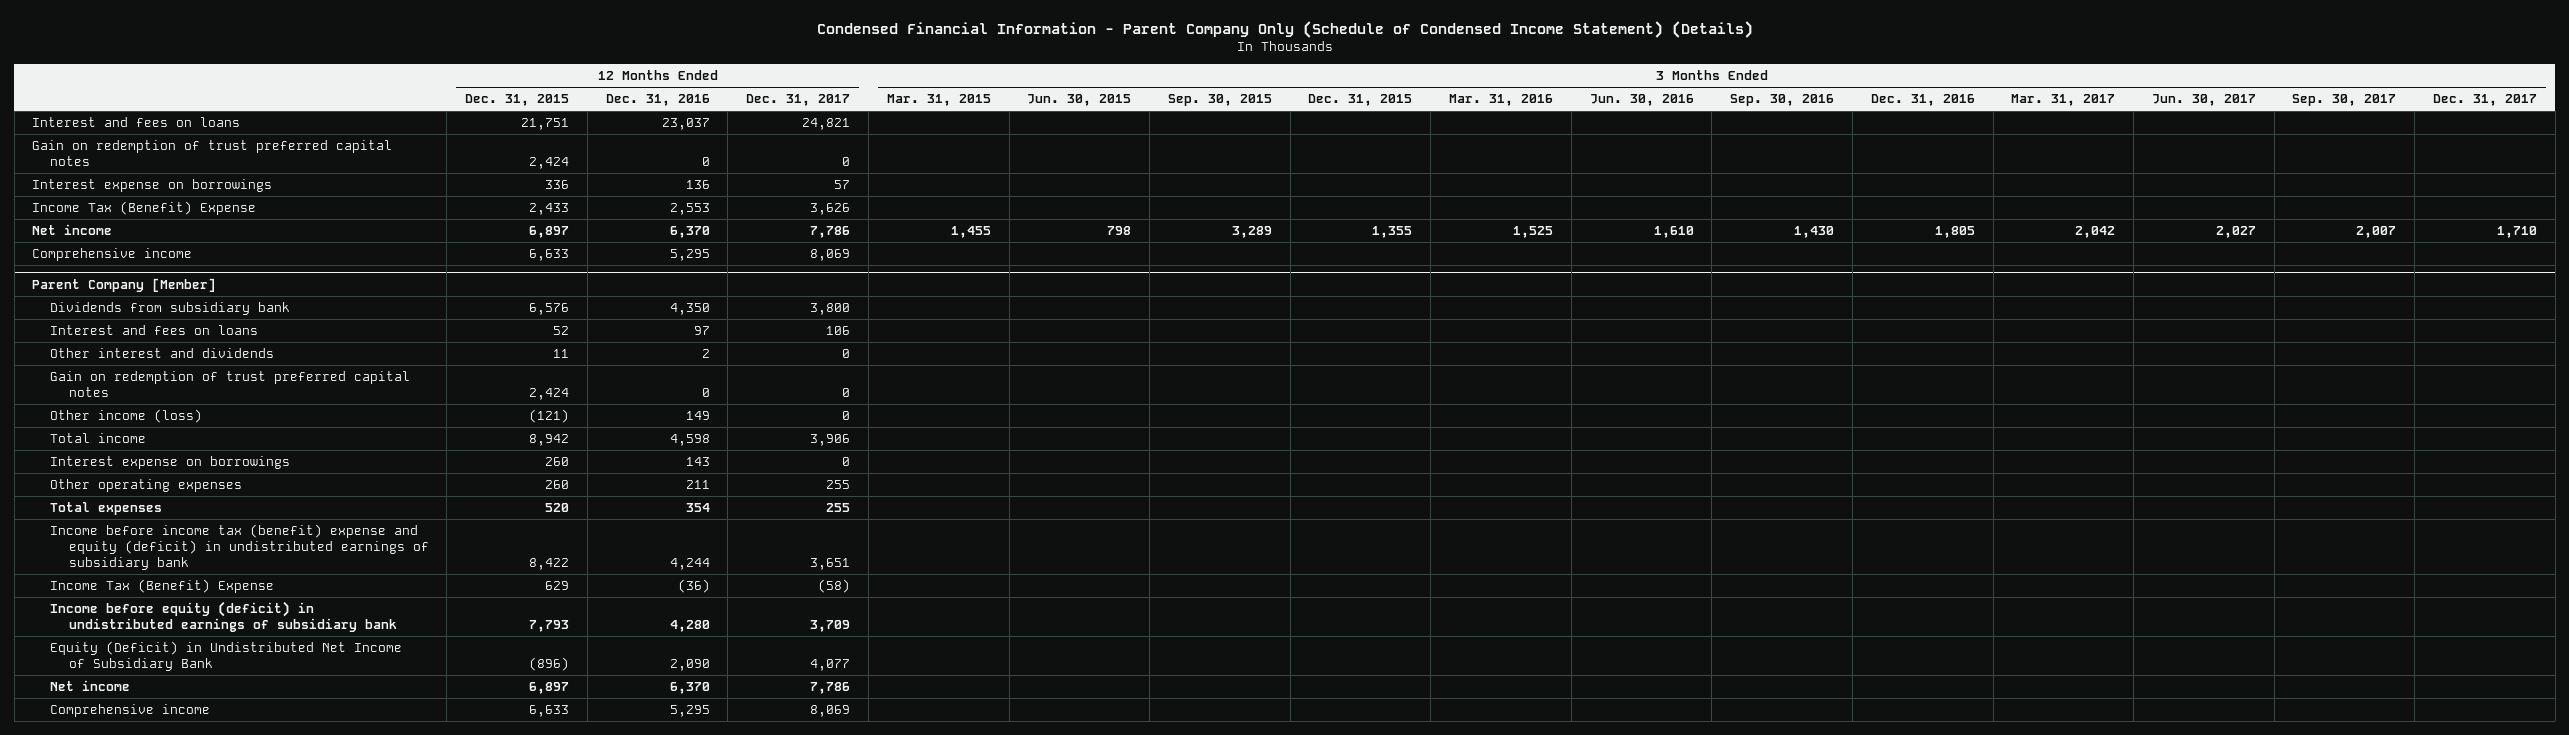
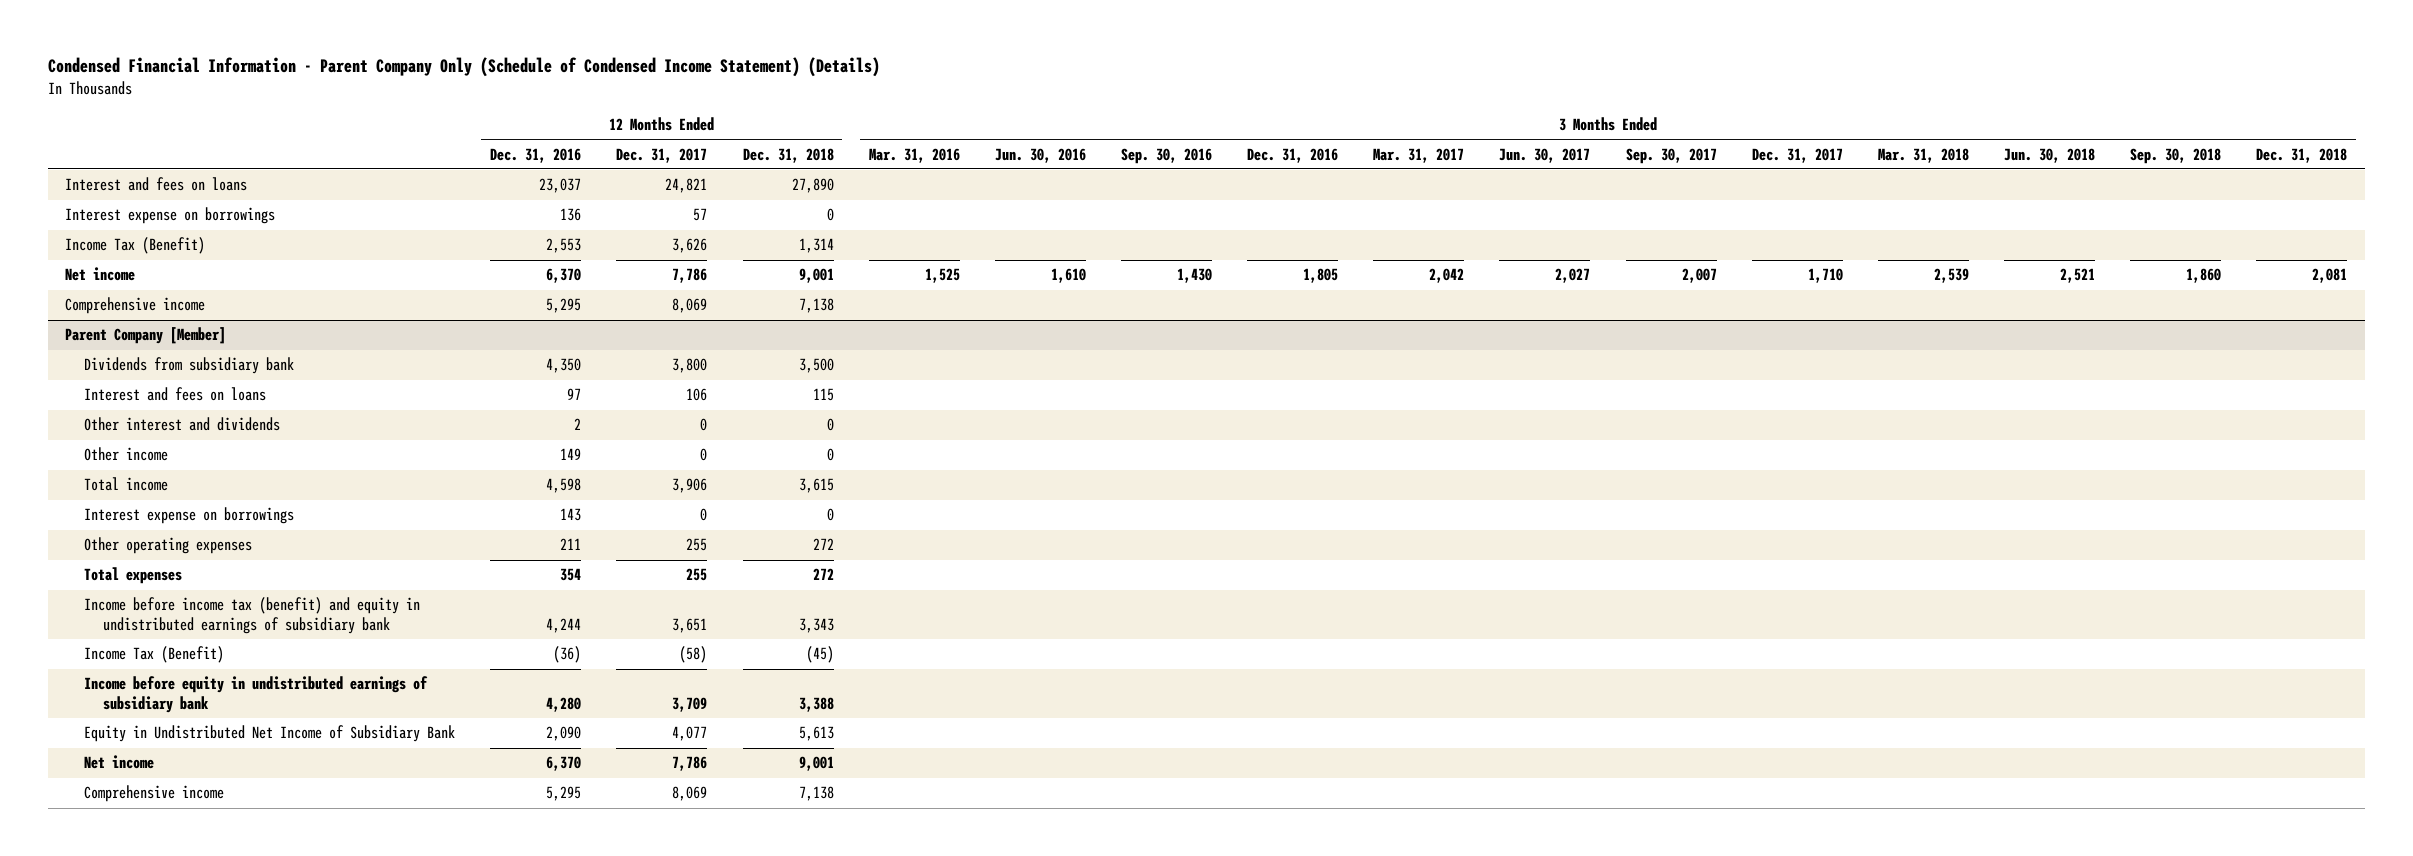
- | 12 Months Ended Dec. 31, 2015 | 12 Months Ended Dec. 31, 2016 | 12 Months Ended Dec. 31, 2017 | 3 Months Ended Mar. 31, 2015 | 3 Months Ended Jun. 30, 2015 | 3 Months Ended Sep. 30, 2015 | 3 Months Ended Dec. 31, 2015 | 3 Months Ended Mar. 31, 2016 | 3 Months Ended Jun. 30, 2016 | 3 Months Ended Sep. 30, 2016 | 3 Months Ended Dec. 31, 2016 | 3 Months Ended Mar. 31, 2017 | 3 Months Ended Jun. 30, 2017 | 3 Months Ended Sep. 30, 2017 | 3 Months Ended Dec. 31, 2017
+ | 12 Months Ended Dec. 31, 2016 | 12 Months Ended Dec. 31, 2017 | 12 Months Ended Dec. 31, 2018 | 3 Months Ended Mar. 31, 2016 | 3 Months Ended Jun. 30, 2016 | 3 Months Ended Sep. 30, 2016 | 3 Months Ended Dec. 31, 2016 | 3 Months Ended Mar. 31, 2017 | 3 Months Ended Jun. 30, 2017 | 3 Months Ended Sep. 30, 2017 | 3 Months Ended Dec. 31, 2017 | 3 Months Ended Mar. 31, 2018 | 3 Months Ended Jun. 30, 2018 | 3 Months Ended Sep. 30, 2018 | 3 Months Ended Dec. 31, 2018
- Gain on redemption of trust preferred capital notes | 2,424 | 0 | 0 | | | | | | | | | | | |
- Income Tax (Benefit) Expense | 2,433 | 2,553 | 3,626 | | | | | | | | | | | |
+ Income Tax (Benefit) | 2,553 | 3,626 | 1,314 | | | | | | | | | | | |
@ Parent Company [Member]
- Gain on redemption of trust preferred capital notes | 2,424 | 0 | 0 | | | | | | | | | | | |
- Other income (loss) | (121) | 149 | 0 | | | | | | | | | | | |
+ Other income | 149 | 0 | 0 | | | | | | | | | | | |
- Income before income tax (benefit) expense and equity (deficit) in undistributed earnings of subsidiary bank | 8,422 | 4,244 | 3,651 | | | | | | | | | | | |
- Income Tax (Benefit) Expense | 629 | (36) | (58) | | | | | | | | | | | |
- Income before equity (deficit) in undistributed earnings of subsidiary bank | 7,793 | 4,280 | 3,709 | | | | | | | | | | | |
- Equity (Deficit) in Undistributed Net Income of Subsidiary Bank | (896) | 2,090 | 4,077 | | | | | | | | | | | |
+ Income before income tax (benefit) and equity in undistributed earnings of subsidiary bank | 4,244 | 3,651 | 3,343 | | | | | | | | | | | |
+ Income Tax (Benefit) | (36) | (58) | (45) | | | | | | | | | | | |
+ Income before equity in undistributed earnings of subsidiary bank | 4,280 | 3,709 | 3,388 | | | | | | | | | | | |
+ Equity in Undistributed Net Income of Subsidiary Bank | 2,090 | 4,077 | 5,613 | | | | | | | | | | | |

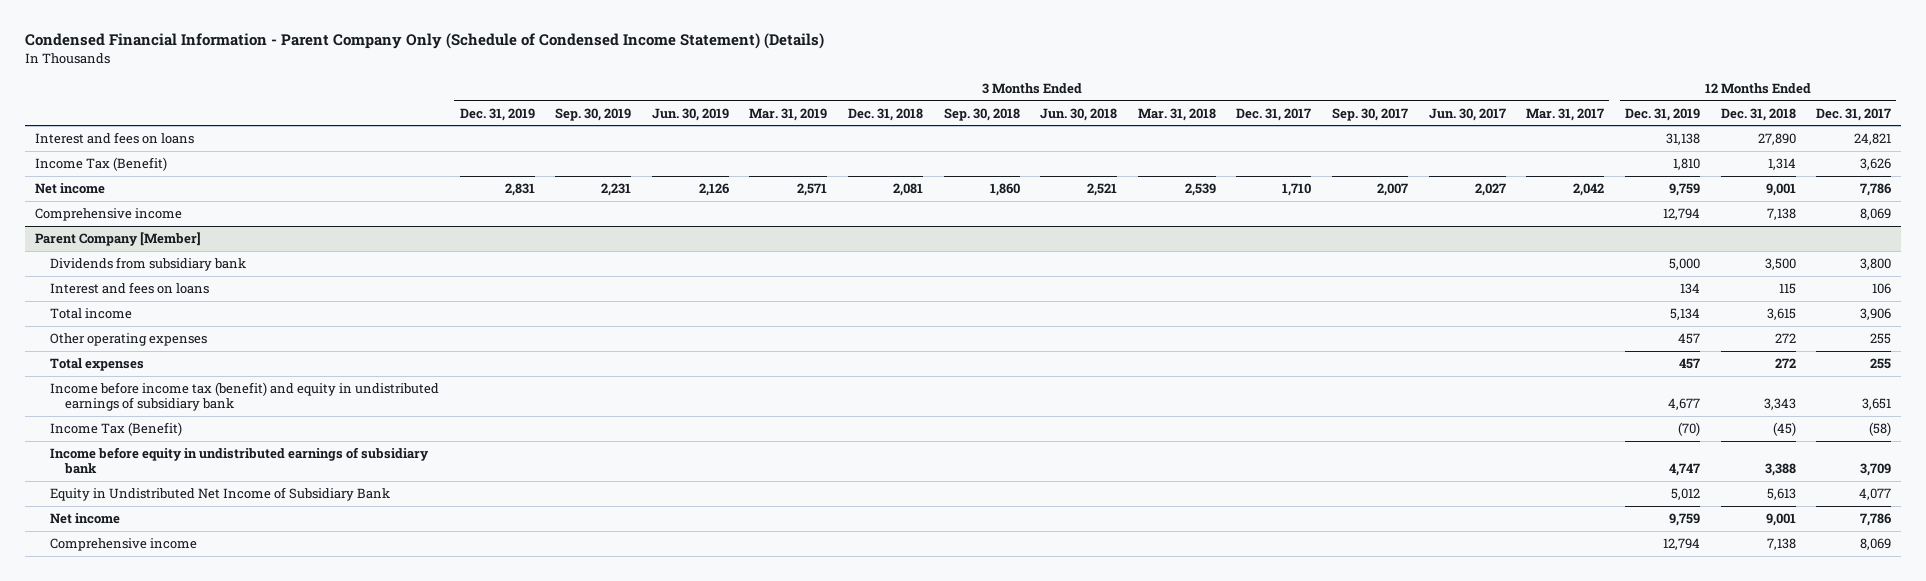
- | 12 Months Ended Dec. 31, 2016 | 12 Months Ended Dec. 31, 2017 | 12 Months Ended Dec. 31, 2018 | 3 Months Ended Mar. 31, 2016 | 3 Months Ended Jun. 30, 2016 | 3 Months Ended Sep. 30, 2016 | 3 Months Ended Dec. 31, 2016 | 3 Months Ended Mar. 31, 2017 | 3 Months Ended Jun. 30, 2017 | 3 Months Ended Sep. 30, 2017 | 3 Months Ended Dec. 31, 2017 | 3 Months Ended Mar. 31, 2018 | 3 Months Ended Jun. 30, 2018 | 3 Months Ended Sep. 30, 2018 | 3 Months Ended Dec. 31, 2018
+ | 3 Months Ended Dec. 31, 2019 | 3 Months Ended Sep. 30, 2019 | 3 Months Ended Jun. 30, 2019 | 3 Months Ended Mar. 31, 2019 | 3 Months Ended Dec. 31, 2018 | 3 Months Ended Sep. 30, 2018 | 3 Months Ended Jun. 30, 2018 | 3 Months Ended Mar. 31, 2018 | 3 Months Ended Dec. 31, 2017 | 3 Months Ended Sep. 30, 2017 | 3 Months Ended Jun. 30, 2017 | 3 Months Ended Mar. 31, 2017 | 12 Months Ended Dec. 31, 2019 | 12 Months Ended Dec. 31, 2018 | 12 Months Ended Dec. 31, 2017
- Interest expense on borrowings | 136 | 57 | 0 | | | | | | | | | | | |
@ Parent Company [Member]
- Other interest and dividends | 2 | 0 | 0 | | | | | | | | | | | |
- Other income | 149 | 0 | 0 | | | | | | | | | | | |
- Interest expense on borrowings | 143 | 0 | 0 | | | | | | | | | | | |

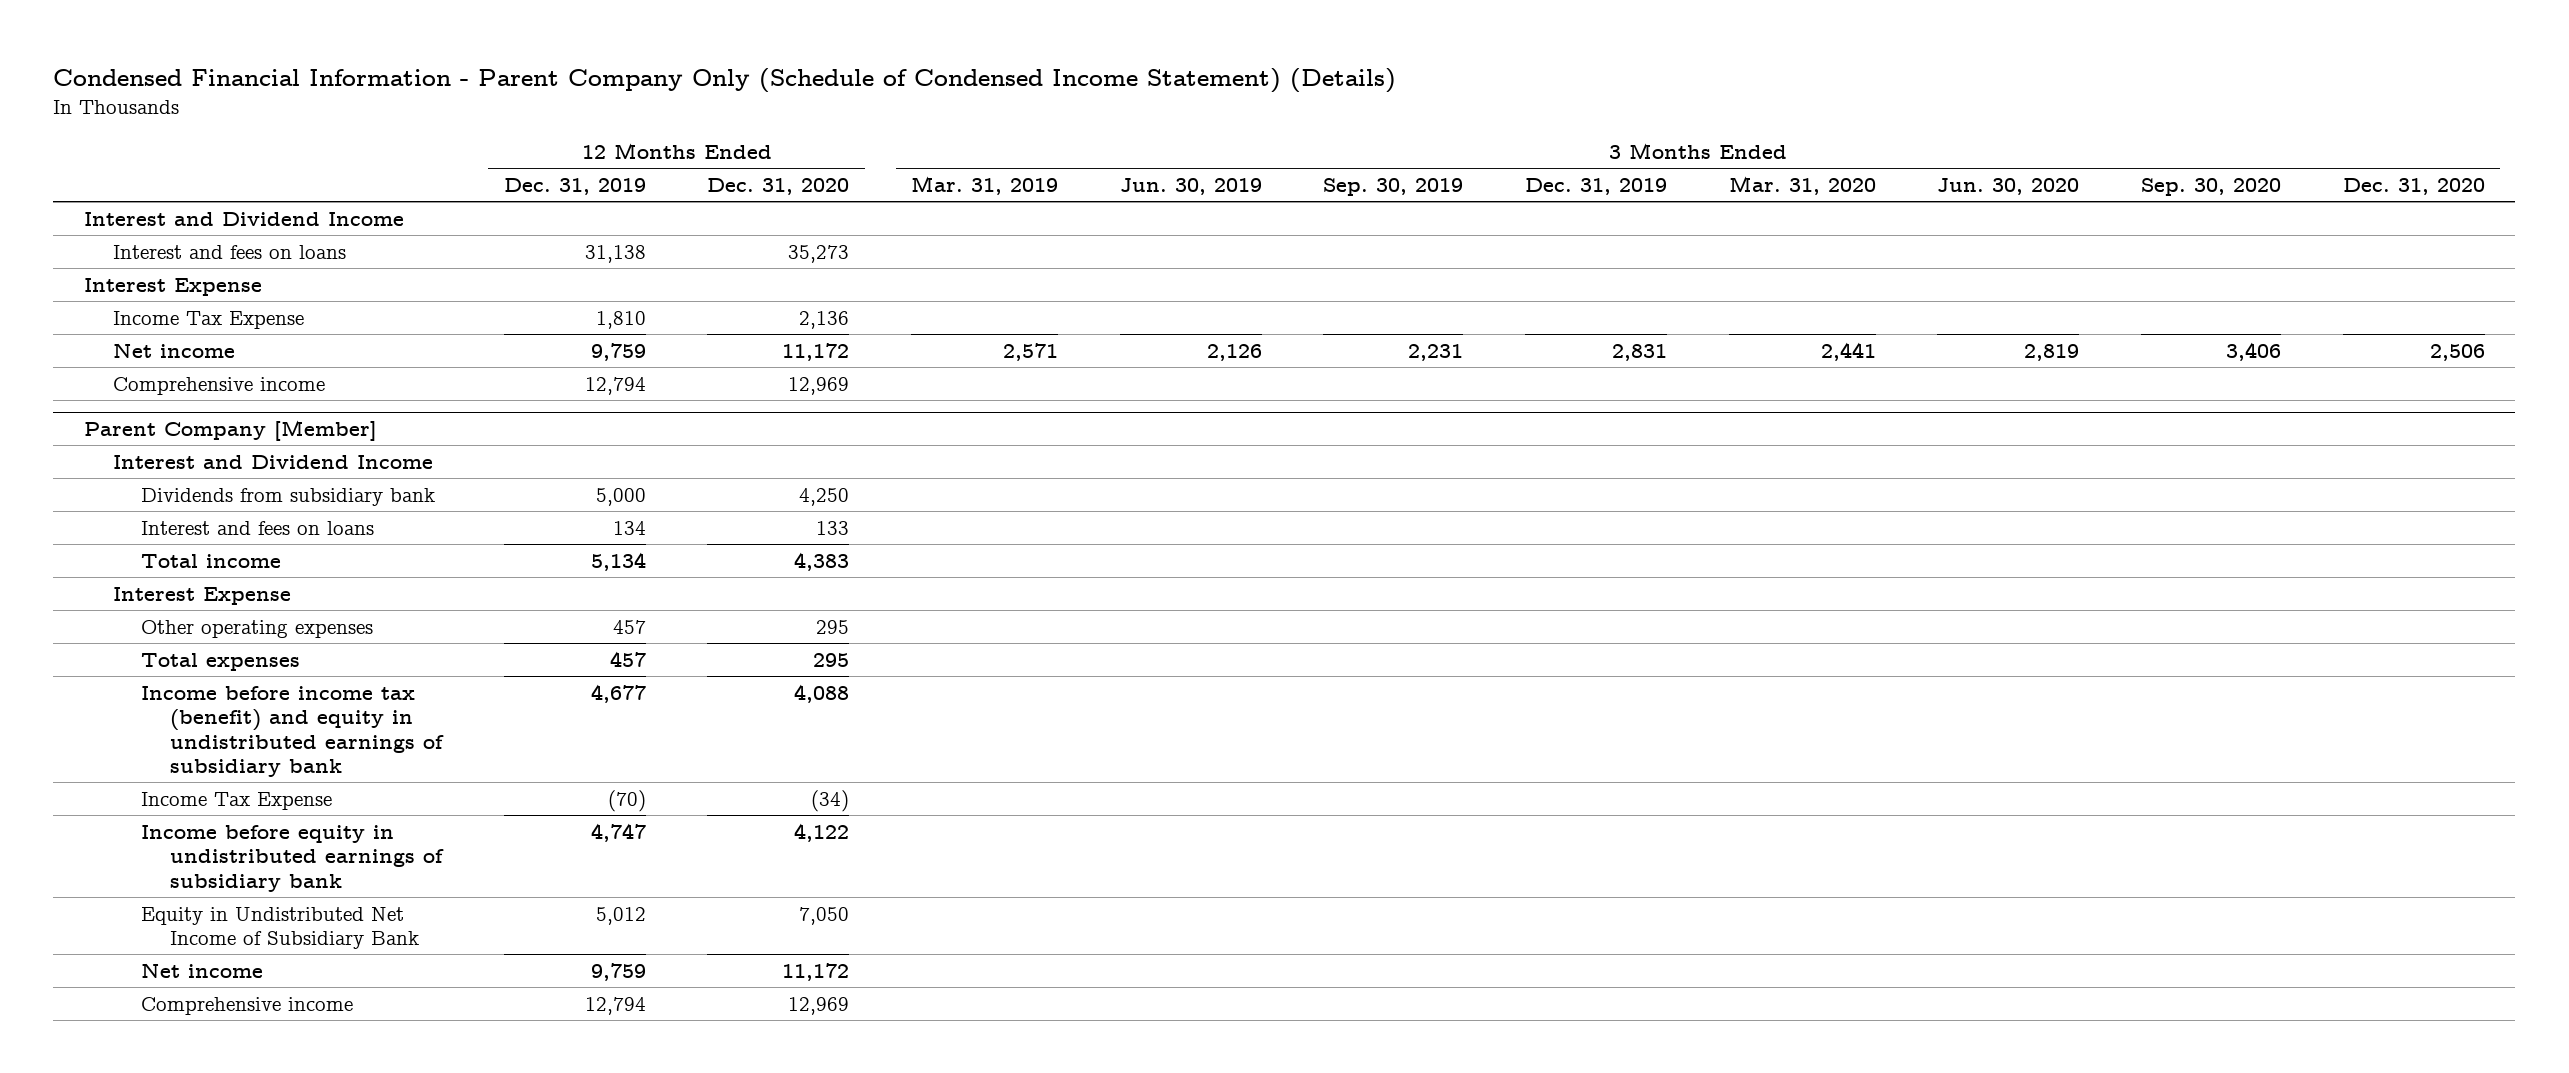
- | 3 Months Ended Dec. 31, 2019 | 3 Months Ended Sep. 30, 2019 | 3 Months Ended Jun. 30, 2019 | 3 Months Ended Mar. 31, 2019 | 3 Months Ended Dec. 31, 2018 | 3 Months Ended Sep. 30, 2018 | 3 Months Ended Jun. 30, 2018 | 3 Months Ended Mar. 31, 2018 | 3 Months Ended Dec. 31, 2017 | 3 Months Ended Sep. 30, 2017 | 3 Months Ended Jun. 30, 2017 | 3 Months Ended Mar. 31, 2017 | 12 Months Ended Dec. 31, 2019 | 12 Months Ended Dec. 31, 2018 | 12 Months Ended Dec. 31, 2017
+ | 12 Months Ended Dec. 31, 2019 | 12 Months Ended Dec. 31, 2020 | 3 Months Ended Mar. 31, 2019 | 3 Months Ended Jun. 30, 2019 | 3 Months Ended Sep. 30, 2019 | 3 Months Ended Dec. 31, 2019 | 3 Months Ended Mar. 31, 2020 | 3 Months Ended Jun. 30, 2020 | 3 Months Ended Sep. 30, 2020 | 3 Months Ended Dec. 31, 2020
+ Interest and Dividend Income
- Income Tax (Benefit) | | | | | | | | | | | | | 1,810 | 1,314 | 3,626
+ Interest Expense
+ Income Tax Expense | 1,810 | 2,136 | | | | | | | |
@ Parent Company [Member]
+ Interest and Dividend Income
+ Interest Expense
- Income Tax (Benefit) | | | | | | | | | | | | | (70) | (45) | (58)
+ Income Tax Expense | (70) | (34) | | | | | | | |

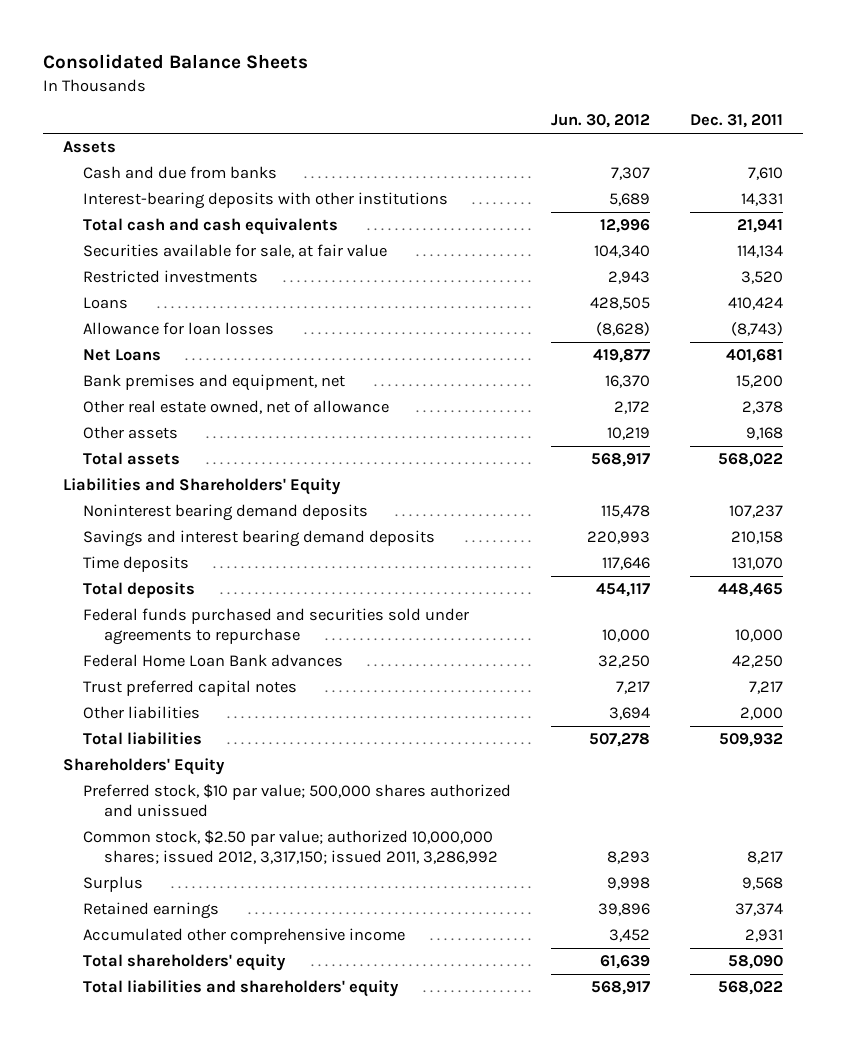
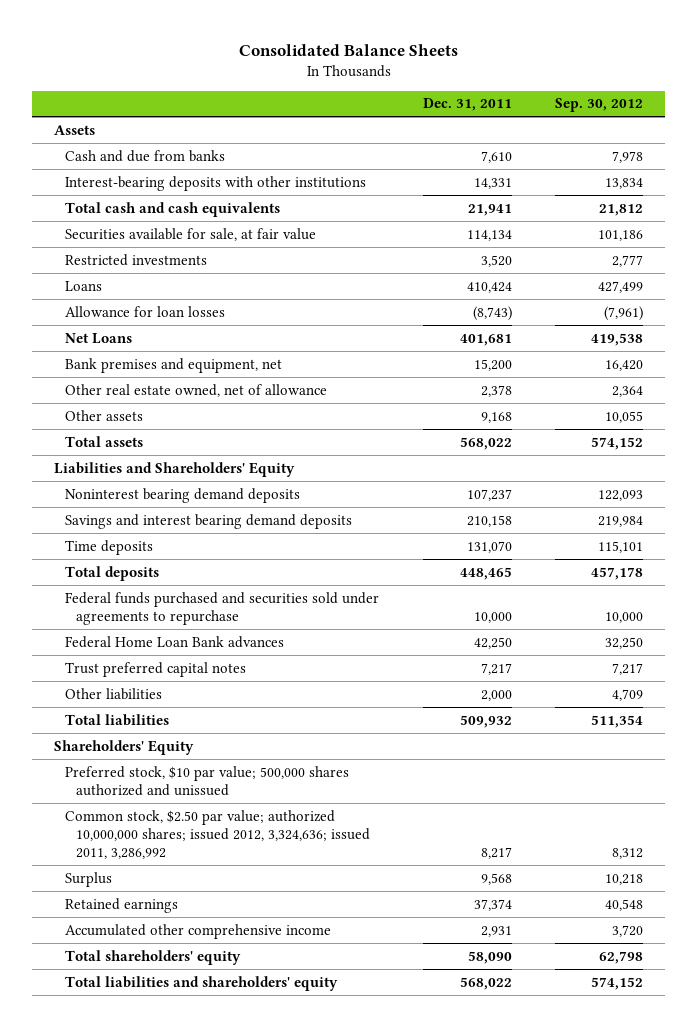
- | Jun. 30, 2012 | Dec. 31, 2011
+ | Dec. 31, 2011 | Sep. 30, 2012
- Common stock, $2.50 par value; authorized 10,000,000 shares; issued 2012, 3,317,150; issued 2011, 3,286,992 | 8,293 | 8,217
+ Common stock, $2.50 par value; authorized 10,000,000 shares; issued 2012, 3,324,636; issued 2011, 3,286,992 | 8,217 | 8,312

